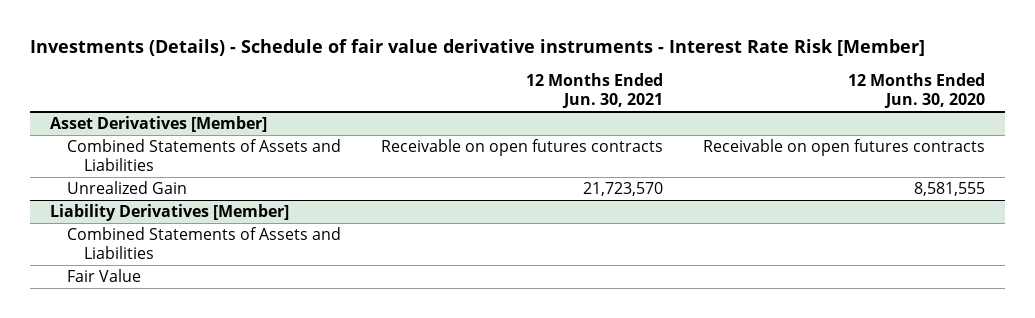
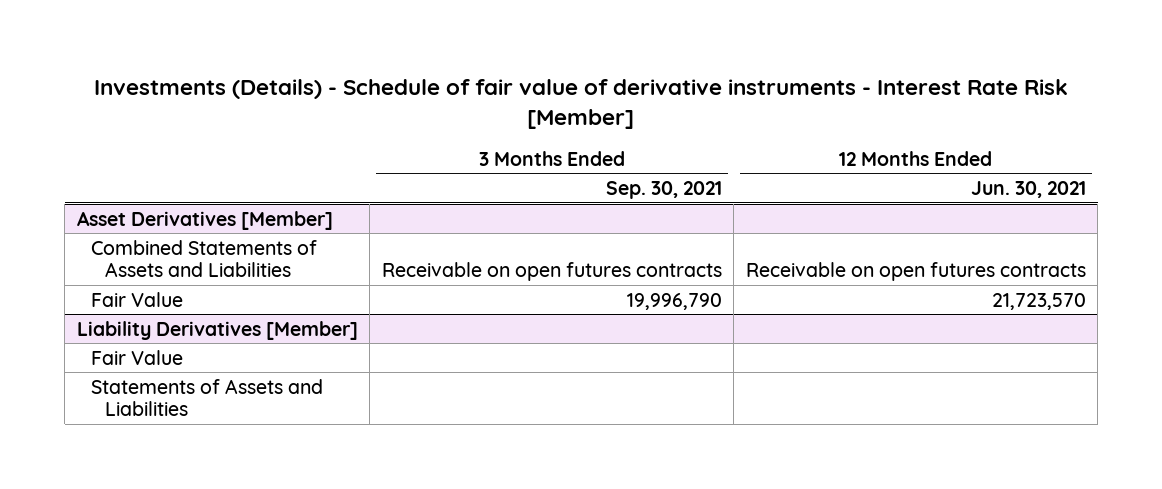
- Investments (Details) - Schedule of fair value derivative instruments - Interest Rate Risk [Member]
+ Investments (Details) - Schedule of fair value of derivative instruments - Interest Rate Risk [Member]
- | 12 Months Ended Jun. 30, 2021 | 12 Months Ended Jun. 30, 2020
+ | 3 Months Ended Sep. 30, 2021 | 12 Months Ended Jun. 30, 2021
@ Asset Derivatives [Member]
- Unrealized Gain | 21,723,570 | 8,581,555
+ Fair Value | 19,996,790 | 21,723,570
@ Liability Derivatives [Member]
- Combined Statements of Assets and Liabilities
+ Statements of Assets and Liabilities

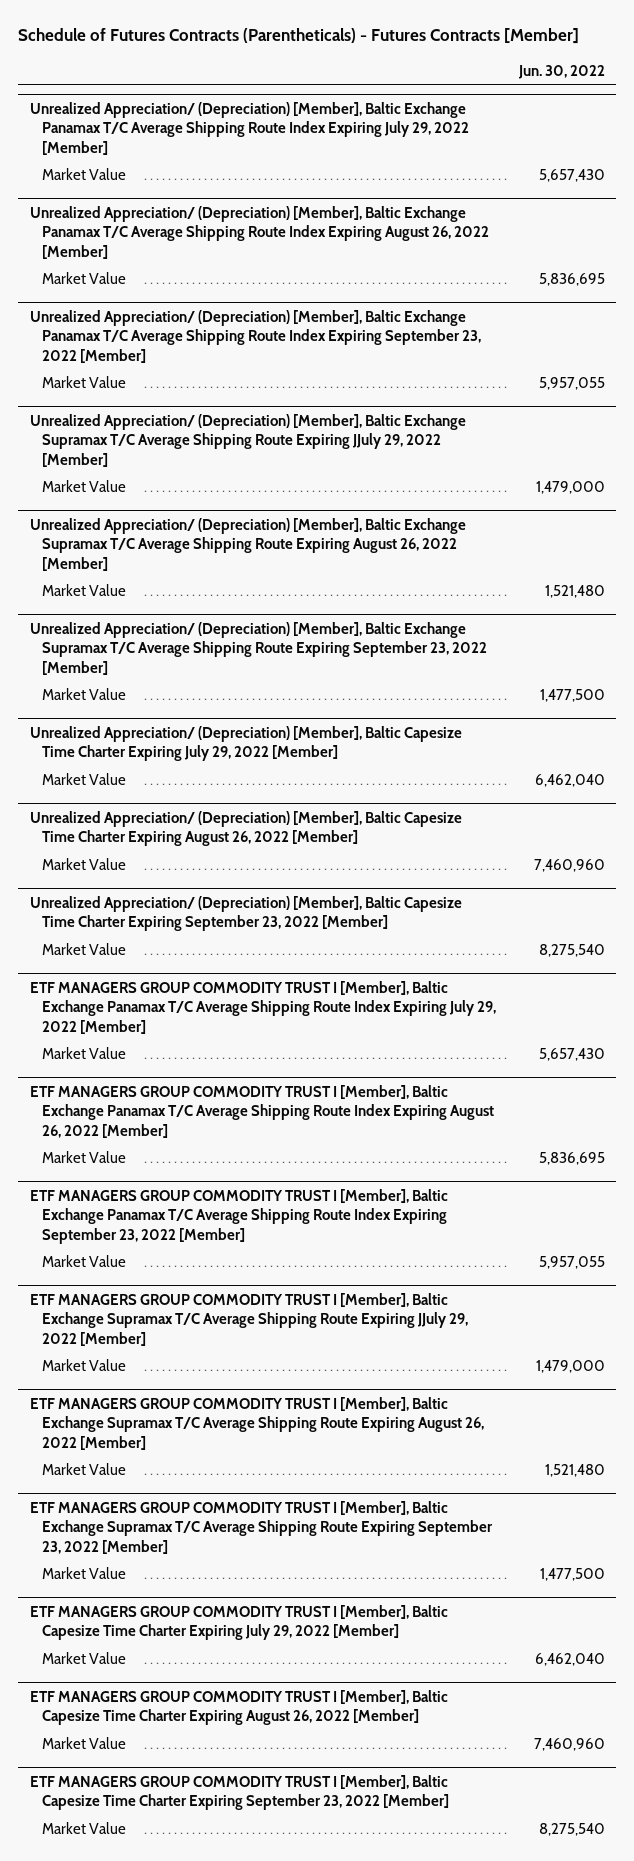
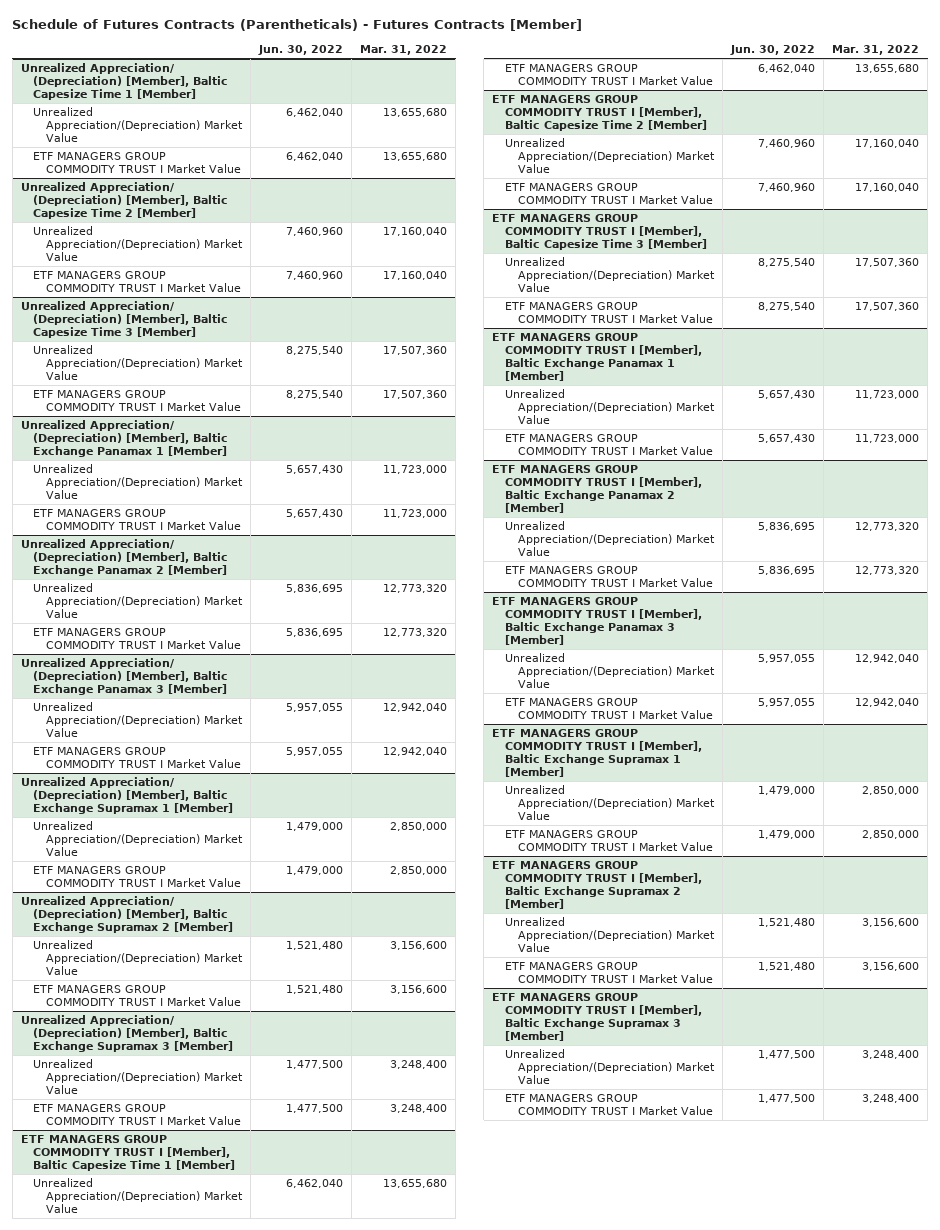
- | Jun. 30, 2022
+ | Jun. 30, 2022 | Mar. 31, 2022
- Unrealized Appreciation/ (Depreciation) [Member], Baltic Exchange Panamax T/C Average Shipping Route Index Expiring July 29, 2022 [Member]
- Market Value | 5,657,430
- Unrealized Appreciation/ (Depreciation) [Member], Baltic Exchange Panamax T/C Average Shipping Route Index Expiring August 26, 2022 [Member]
- Market Value | 5,836,695
- Unrealized Appreciation/ (Depreciation) [Member], Baltic Exchange Panamax T/C Average Shipping Route Index Expiring September 23, 2022 [Member]
- Market Value | 5,957,055
- Unrealized Appreciation/ (Depreciation) [Member], Baltic Exchange Supramax T/C Average Shipping Route Expiring JJuly 29, 2022 [Member]
- Market Value | 1,479,000
- Unrealized Appreciation/ (Depreciation) [Member], Baltic Exchange Supramax T/C Average Shipping Route Expiring August 26, 2022 [Member]
- Market Value | 1,521,480
- Unrealized Appreciation/ (Depreciation) [Member], Baltic Exchange Supramax T/C Average Shipping Route Expiring September 23, 2022 [Member]
- Market Value | 1,477,500
- Unrealized Appreciation/ (Depreciation) [Member], Baltic Capesize Time Charter Expiring July 29, 2022 [Member]
- Market Value | 6,462,040
- Unrealized Appreciation/ (Depreciation) [Member], Baltic Capesize Time Charter Expiring August 26, 2022 [Member]
- Market Value | 7,460,960
- Unrealized Appreciation/ (Depreciation) [Member], Baltic Capesize Time Charter Expiring September 23, 2022 [Member]
- Market Value | 8,275,540
- ETF MANAGERS GROUP COMMODITY TRUST I [Member], Baltic Exchange Panamax T/C Average Shipping Route Index Expiring July 29, 2022 [Member]
- Market Value | 5,657,430
- ETF MANAGERS GROUP COMMODITY TRUST I [Member], Baltic Exchange Panamax T/C Average Shipping Route Index Expiring August 26, 2022 [Member]
- Market Value | 5,836,695
- ETF MANAGERS GROUP COMMODITY TRUST I [Member], Baltic Exchange Panamax T/C Average Shipping Route Index Expiring September 23, 2022 [Member]
- Market Value | 5,957,055
- ETF MANAGERS GROUP COMMODITY TRUST I [Member], Baltic Exchange Supramax T/C Average Shipping Route Expiring JJuly 29, 2022 [Member]
- Market Value | 1,479,000
- ETF MANAGERS GROUP COMMODITY TRUST I [Member], Baltic Exchange Supramax T/C Average Shipping Route Expiring August 26, 2022 [Member]
- Market Value | 1,521,480
- ETF MANAGERS GROUP COMMODITY TRUST I [Member], Baltic Exchange Supramax T/C Average Shipping Route Expiring September 23, 2022 [Member]
- Market Value | 1,477,500
- ETF MANAGERS GROUP COMMODITY TRUST I [Member], Baltic Capesize Time Charter Expiring July 29, 2022 [Member]
- Market Value | 6,462,040
- ETF MANAGERS GROUP COMMODITY TRUST I [Member], Baltic Capesize Time Charter Expiring August 26, 2022 [Member]
- Market Value | 7,460,960
- ETF MANAGERS GROUP COMMODITY TRUST I [Member], Baltic Capesize Time Charter Expiring September 23, 2022 [Member]
- Market Value | 8,275,540
+ Unrealized Appreciation/ (Depreciation) [Member], Baltic Capesize Time 1 [Member]
+ Unrealized Appreciation/(Depreciation) Market Value | 6,462,040 | 13,655,680
+ ETF MANAGERS GROUP COMMODITY TRUST I Market Value | 6,462,040 | 13,655,680
+ Unrealized Appreciation/ (Depreciation) [Member], Baltic Capesize Time 2 [Member]
+ Unrealized Appreciation/(Depreciation) Market Value | 7,460,960 | 17,160,040
+ ETF MANAGERS GROUP COMMODITY TRUST I Market Value | 7,460,960 | 17,160,040
+ Unrealized Appreciation/ (Depreciation) [Member], Baltic Capesize Time 3 [Member]
+ Unrealized Appreciation/(Depreciation) Market Value | 8,275,540 | 17,507,360
+ ETF MANAGERS GROUP COMMODITY TRUST I Market Value | 8,275,540 | 17,507,360
+ Unrealized Appreciation/ (Depreciation) [Member], Baltic Exchange Panamax 1 [Member]
+ Unrealized Appreciation/(Depreciation) Market Value | 5,657,430 | 11,723,000
+ ETF MANAGERS GROUP COMMODITY TRUST I Market Value | 5,657,430 | 11,723,000
+ Unrealized Appreciation/ (Depreciation) [Member], Baltic Exchange Panamax 2 [Member]
+ Unrealized Appreciation/(Depreciation) Market Value | 5,836,695 | 12,773,320
+ ETF MANAGERS GROUP COMMODITY TRUST I Market Value | 5,836,695 | 12,773,320
+ Unrealized Appreciation/ (Depreciation) [Member], Baltic Exchange Panamax 3 [Member]
+ Unrealized Appreciation/(Depreciation) Market Value | 5,957,055 | 12,942,040
+ ETF MANAGERS GROUP COMMODITY TRUST I Market Value | 5,957,055 | 12,942,040
+ Unrealized Appreciation/ (Depreciation) [Member], Baltic Exchange Supramax 1 [Member]
+ Unrealized Appreciation/(Depreciation) Market Value | 1,479,000 | 2,850,000
+ ETF MANAGERS GROUP COMMODITY TRUST I Market Value | 1,479,000 | 2,850,000
+ Unrealized Appreciation/ (Depreciation) [Member], Baltic Exchange Supramax 2 [Member]
+ Unrealized Appreciation/(Depreciation) Market Value | 1,521,480 | 3,156,600
+ ETF MANAGERS GROUP COMMODITY TRUST I Market Value | 1,521,480 | 3,156,600
+ Unrealized Appreciation/ (Depreciation) [Member], Baltic Exchange Supramax 3 [Member]
+ Unrealized Appreciation/(Depreciation) Market Value | 1,477,500 | 3,248,400
+ ETF MANAGERS GROUP COMMODITY TRUST I Market Value | 1,477,500 | 3,248,400
+ ETF MANAGERS GROUP COMMODITY TRUST I [Member], Baltic Capesize Time 1 [Member]
+ Unrealized Appreciation/(Depreciation) Market Value | 6,462,040 | 13,655,680
+ ETF MANAGERS GROUP COMMODITY TRUST I Market Value | 6,462,040 | 13,655,680
+ ETF MANAGERS GROUP COMMODITY TRUST I [Member], Baltic Capesize Time 2 [Member]
+ Unrealized Appreciation/(Depreciation) Market Value | 7,460,960 | 17,160,040
+ ETF MANAGERS GROUP COMMODITY TRUST I Market Value | 7,460,960 | 17,160,040
+ ETF MANAGERS GROUP COMMODITY TRUST I [Member], Baltic Capesize Time 3 [Member]
+ Unrealized Appreciation/(Depreciation) Market Value | 8,275,540 | 17,507,360
+ ETF MANAGERS GROUP COMMODITY TRUST I Market Value | 8,275,540 | 17,507,360
+ ETF MANAGERS GROUP COMMODITY TRUST I [Member], Baltic Exchange Panamax 1 [Member]
+ Unrealized Appreciation/(Depreciation) Market Value | 5,657,430 | 11,723,000
+ ETF MANAGERS GROUP COMMODITY TRUST I Market Value | 5,657,430 | 11,723,000
+ ETF MANAGERS GROUP COMMODITY TRUST I [Member], Baltic Exchange Panamax 2 [Member]
+ Unrealized Appreciation/(Depreciation) Market Value | 5,836,695 | 12,773,320
+ ETF MANAGERS GROUP COMMODITY TRUST I Market Value | 5,836,695 | 12,773,320
+ ETF MANAGERS GROUP COMMODITY TRUST I [Member], Baltic Exchange Panamax 3 [Member]
+ Unrealized Appreciation/(Depreciation) Market Value | 5,957,055 | 12,942,040
+ ETF MANAGERS GROUP COMMODITY TRUST I Market Value | 5,957,055 | 12,942,040
+ ETF MANAGERS GROUP COMMODITY TRUST I [Member], Baltic Exchange Supramax 1 [Member]
+ Unrealized Appreciation/(Depreciation) Market Value | 1,479,000 | 2,850,000
+ ETF MANAGERS GROUP COMMODITY TRUST I Market Value | 1,479,000 | 2,850,000
+ ETF MANAGERS GROUP COMMODITY TRUST I [Member], Baltic Exchange Supramax 2 [Member]
+ Unrealized Appreciation/(Depreciation) Market Value | 1,521,480 | 3,156,600
+ ETF MANAGERS GROUP COMMODITY TRUST I Market Value | 1,521,480 | 3,156,600
+ ETF MANAGERS GROUP COMMODITY TRUST I [Member], Baltic Exchange Supramax 3 [Member]
+ Unrealized Appreciation/(Depreciation) Market Value | 1,477,500 | 3,248,400
+ ETF MANAGERS GROUP COMMODITY TRUST I Market Value | 1,477,500 | 3,248,400

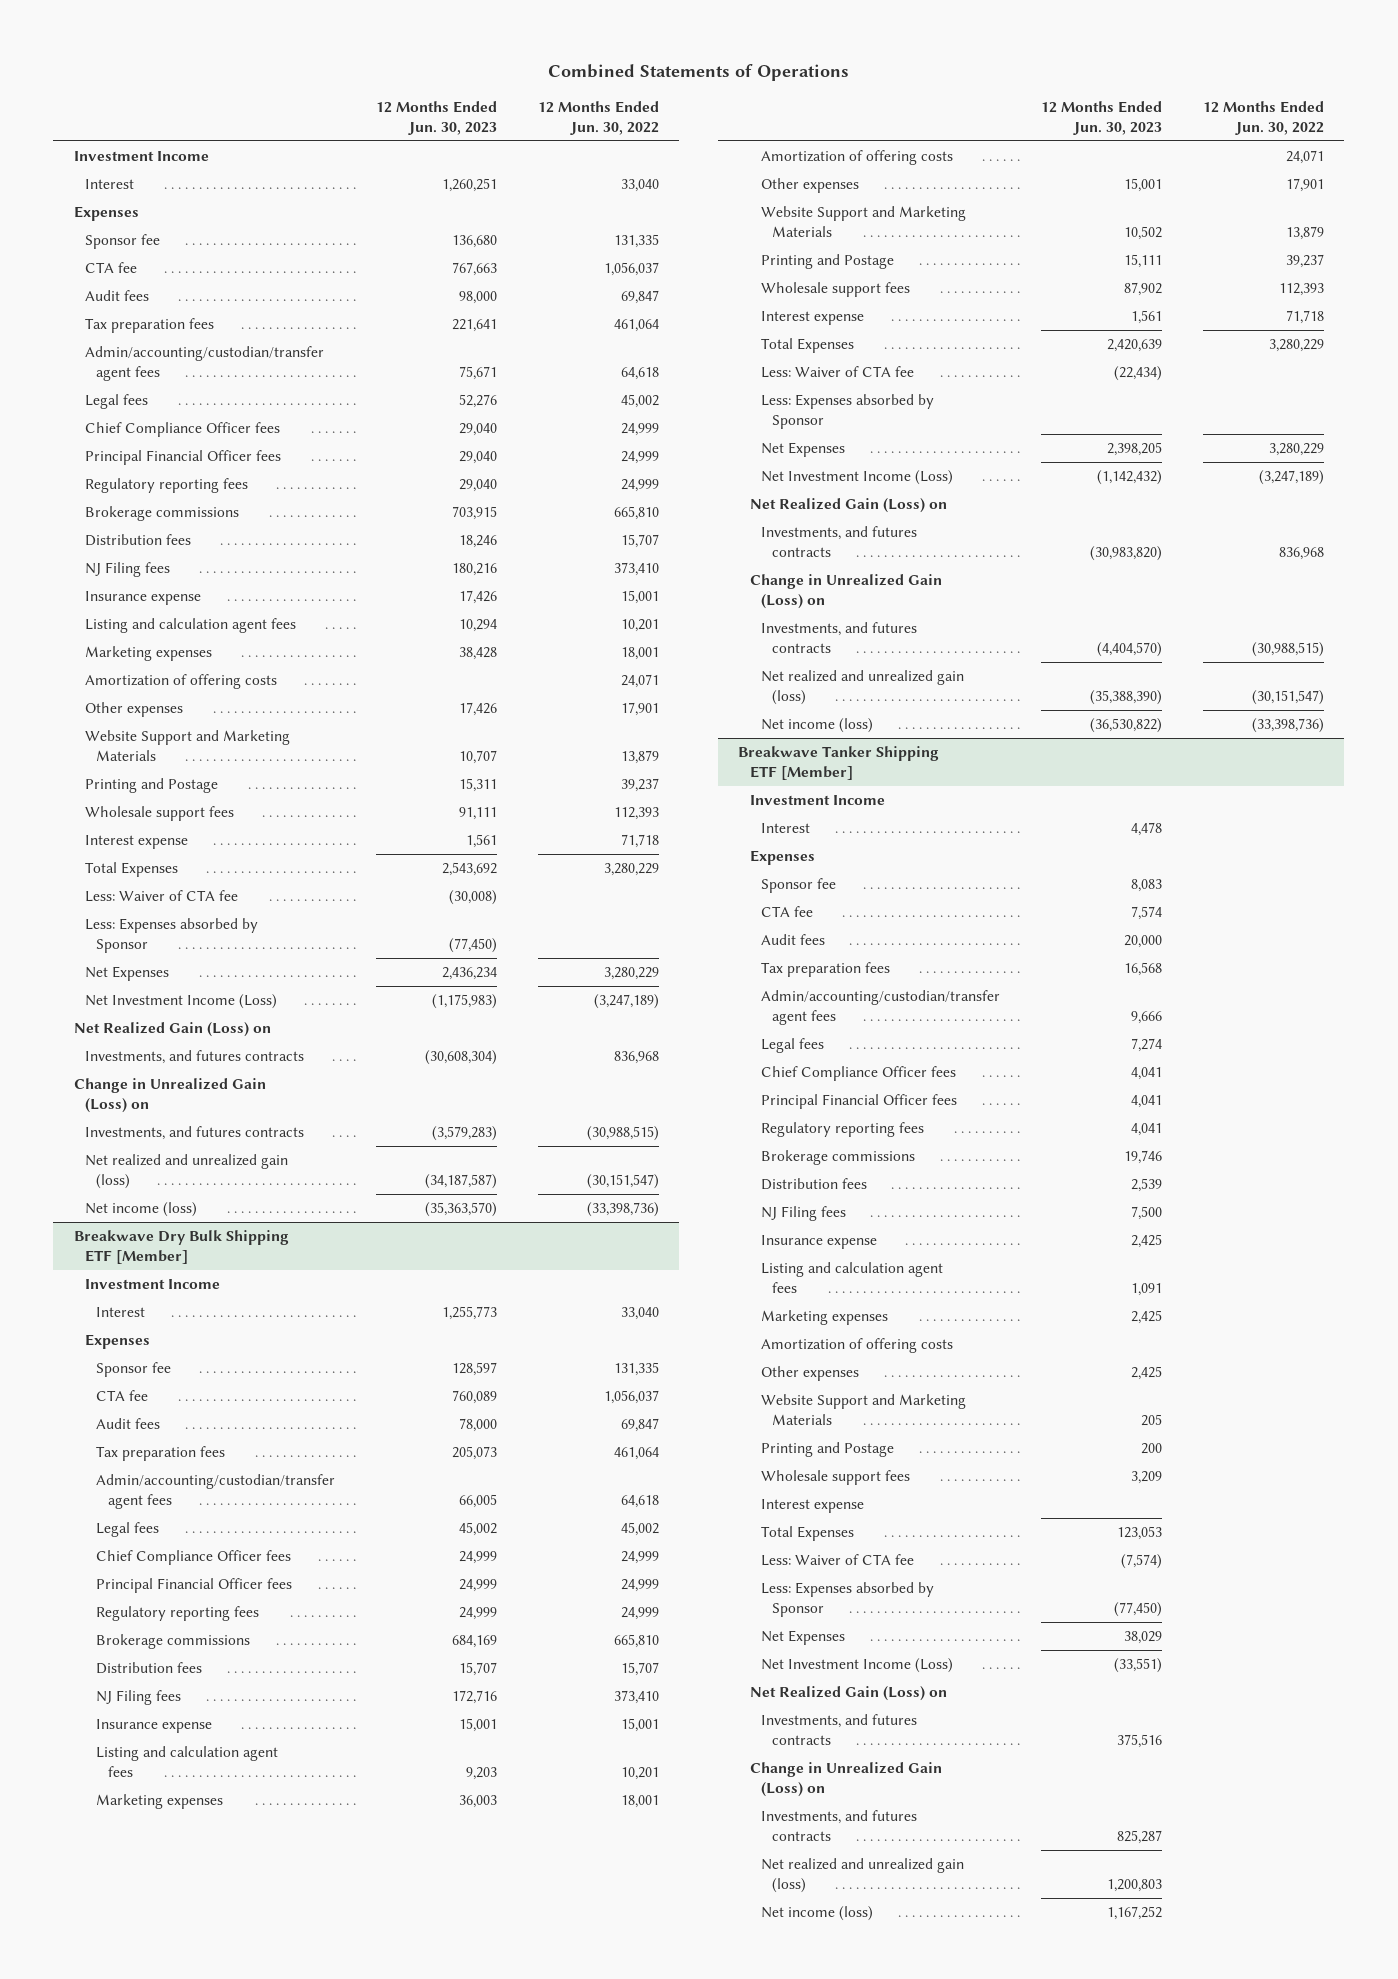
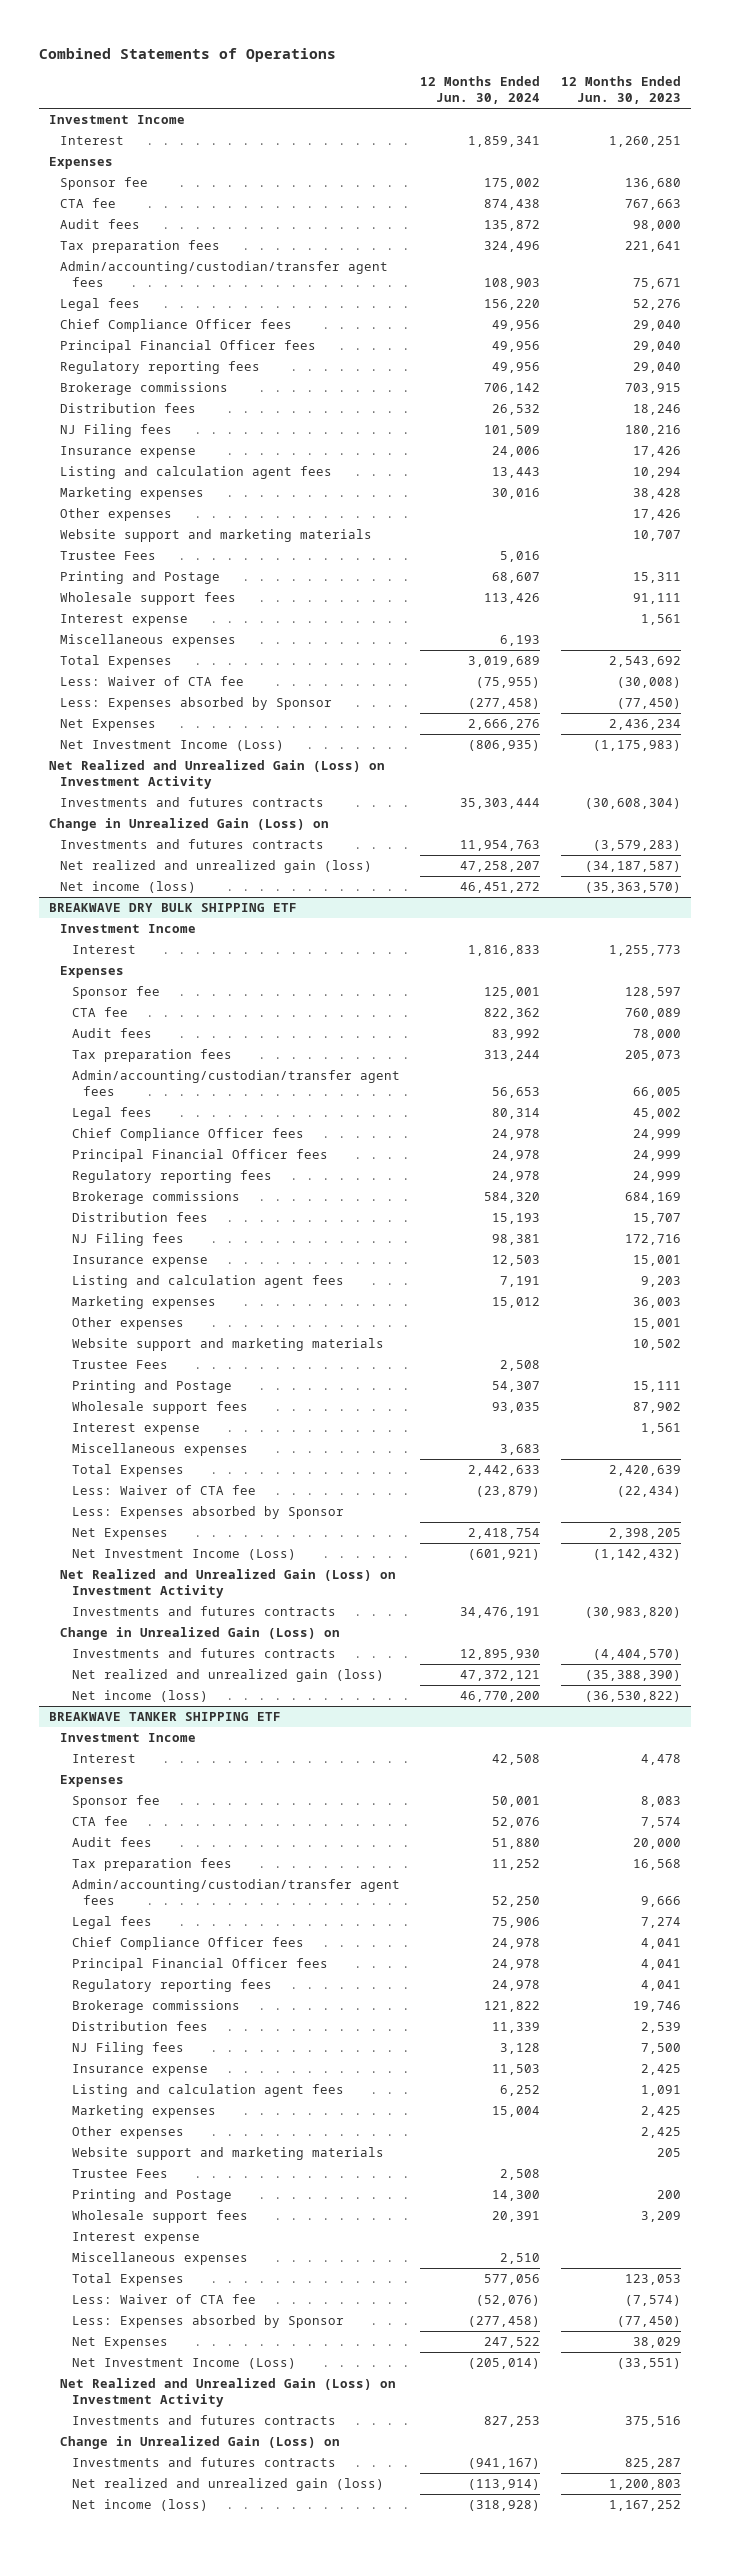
- | 12 Months Ended Jun. 30, 2023 | 12 Months Ended Jun. 30, 2022
+ | 12 Months Ended Jun. 30, 2024 | 12 Months Ended Jun. 30, 2023
- Amortization of offering costs | | 24,071
- Website Support and Marketing Materials | 10,707 | 13,879
+ Website support and marketing materials | | 10,707
+ Trustee Fees | 5,016 |
+ Miscellaneous expenses | 6,193 |
- Net Realized Gain (Loss) on
- Investments, and futures contracts | (30,608,304) | 836,968
+ Net Realized and Unrealized Gain (Loss) on Investment Activity
+ Investments and futures contracts | 35,303,444 | (30,608,304)
- Investments, and futures contracts | (3,579,283) | (30,988,515)
+ Investments and futures contracts | 11,954,763 | (3,579,283)
- Breakwave Dry Bulk Shipping ETF [Member]
+ BREAKWAVE DRY BULK SHIPPING ETF
- Amortization of offering costs | | 24,071
- Website Support and Marketing Materials | 10,502 | 13,879
+ Website support and marketing materials | | 10,502
+ Trustee Fees | 2,508 |
+ Miscellaneous expenses | 3,683 |
- Net Realized Gain (Loss) on
- Investments, and futures contracts | (30,983,820) | 836,968
+ Net Realized and Unrealized Gain (Loss) on Investment Activity
+ Investments and futures contracts | 34,476,191 | (30,983,820)
- Investments, and futures contracts | (4,404,570) | (30,988,515)
+ Investments and futures contracts | 12,895,930 | (4,404,570)
- Breakwave Tanker Shipping ETF [Member]
+ BREAKWAVE TANKER SHIPPING ETF
- Amortization of offering costs
- Website Support and Marketing Materials | 205 |
+ Website support and marketing materials | | 205
+ Trustee Fees | 2,508 |
+ Miscellaneous expenses | 2,510 |
- Net Realized Gain (Loss) on
- Investments, and futures contracts | 375,516 |
+ Net Realized and Unrealized Gain (Loss) on Investment Activity
+ Investments and futures contracts | 827,253 | 375,516
- Investments, and futures contracts | 825,287 |
+ Investments and futures contracts | (941,167) | 825,287

